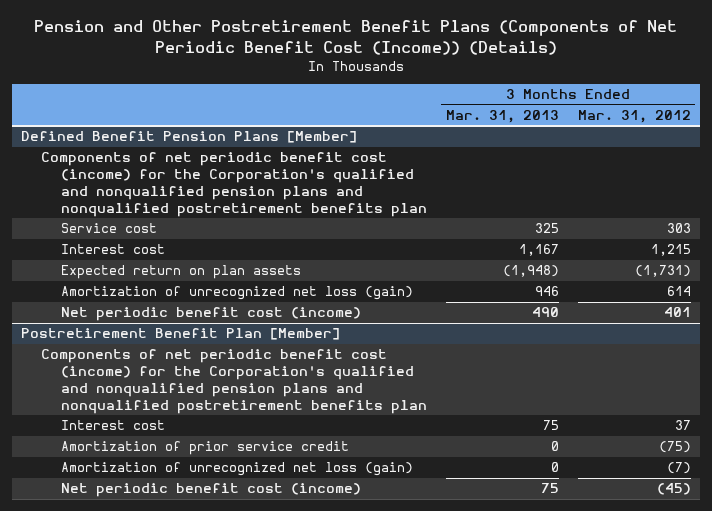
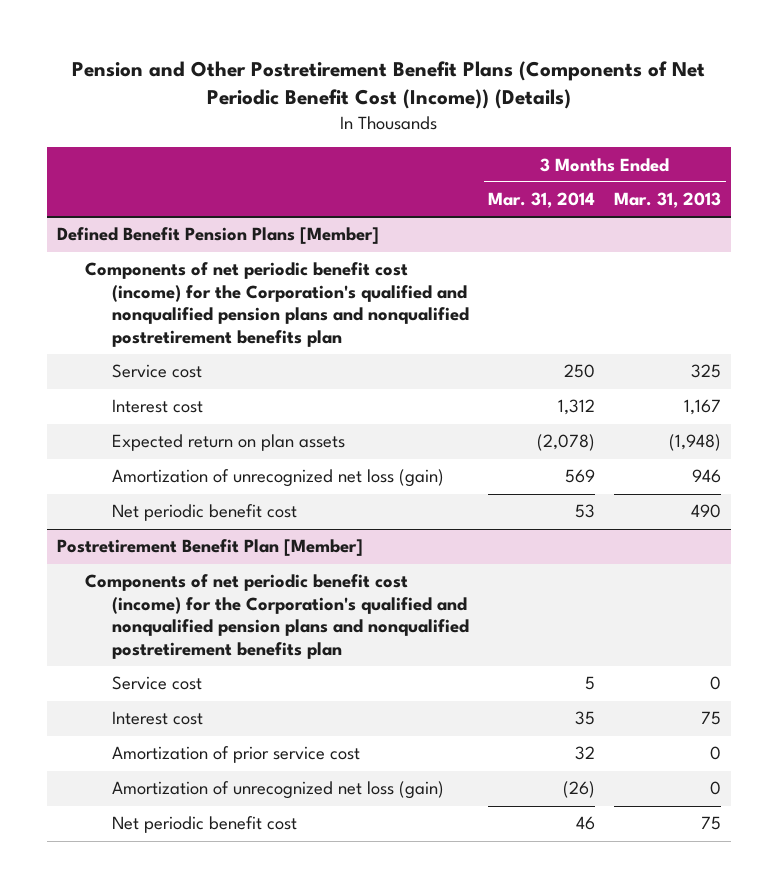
- | 3 Months Ended Mar. 31, 2013 | 3 Months Ended Mar. 31, 2012
+ | 3 Months Ended Mar. 31, 2014 | 3 Months Ended Mar. 31, 2013
@ Defined Benefit Pension Plans [Member]
- Net periodic benefit cost (income) | 490 | 401
+ Net periodic benefit cost | 53 | 490
@ Postretirement Benefit Plan [Member]
+ Service cost | 5 | 0
- Amortization of prior service credit | 0 | (75)
+ Amortization of prior service cost | 32 | 0
- Net periodic benefit cost (income) | 75 | (45)
+ Net periodic benefit cost | 46 | 75

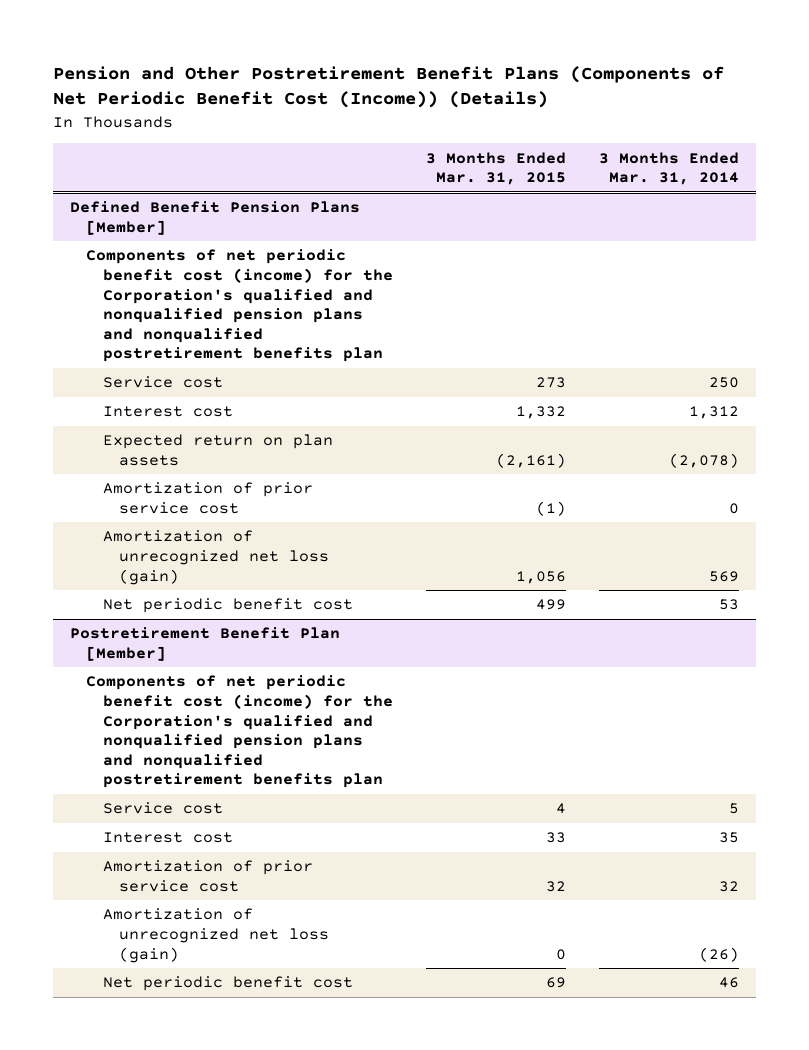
- | 3 Months Ended Mar. 31, 2014 | 3 Months Ended Mar. 31, 2013
+ | 3 Months Ended Mar. 31, 2015 | 3 Months Ended Mar. 31, 2014
@ Defined Benefit Pension Plans [Member]
+ Amortization of prior service cost | (1) | 0

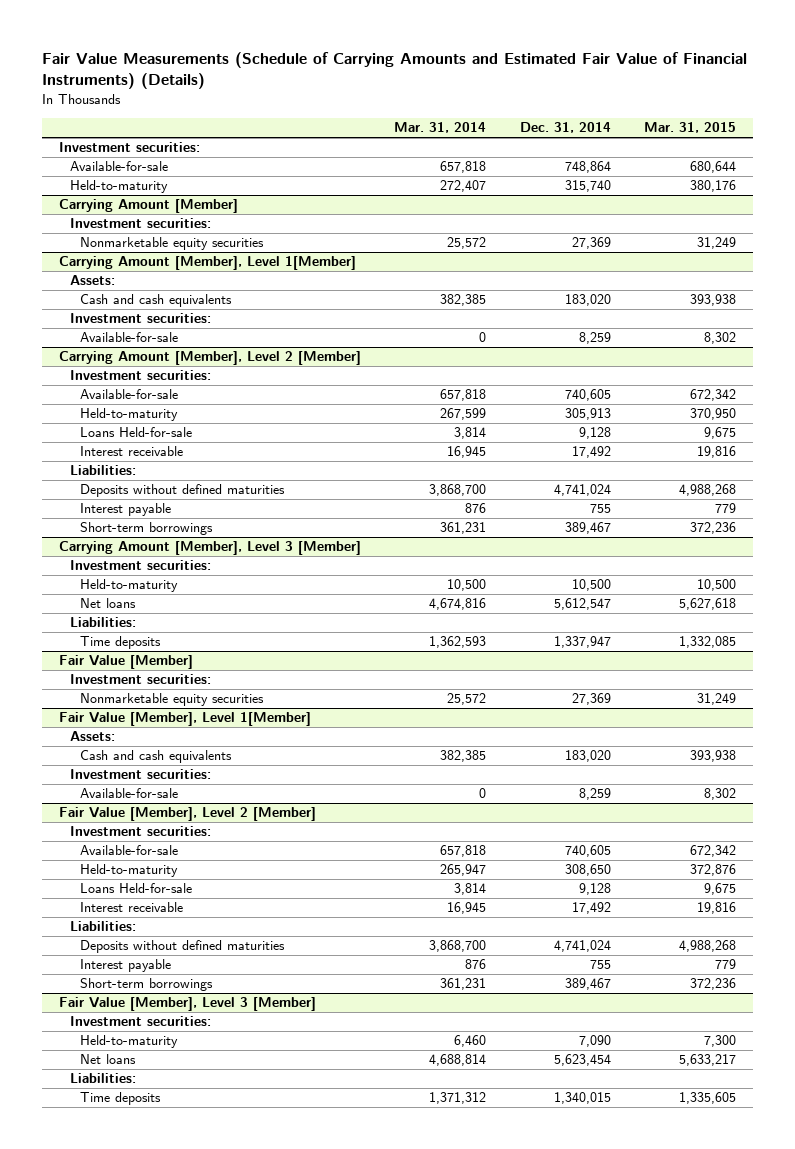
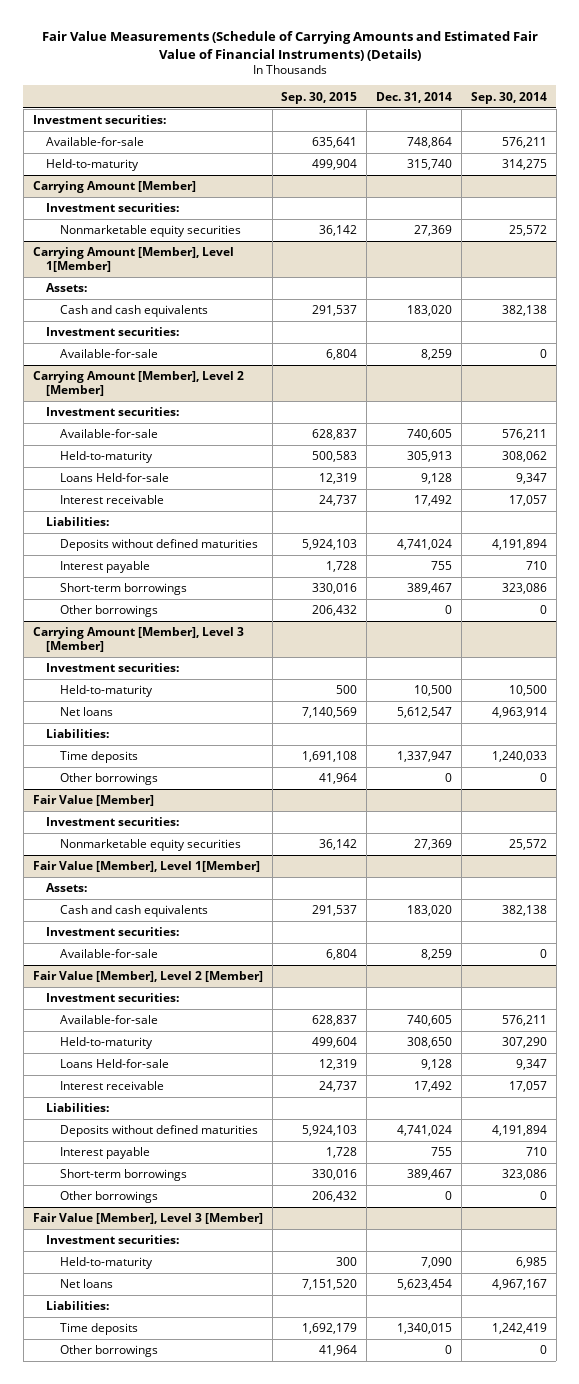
- | Mar. 31, 2014 | Dec. 31, 2014 | Mar. 31, 2015
+ | Sep. 30, 2015 | Dec. 31, 2014 | Sep. 30, 2014
@ Carrying Amount [Member], Level 2 [Member]
+ Other borrowings | 206,432 | 0 | 0
@ Carrying Amount [Member], Level 3 [Member]
+ Other borrowings | 41,964 | 0 | 0
@ Fair Value [Member], Level 2 [Member]
+ Other borrowings | 206,432 | 0 | 0
@ Fair Value [Member], Level 3 [Member]
+ Other borrowings | 41,964 | 0 | 0

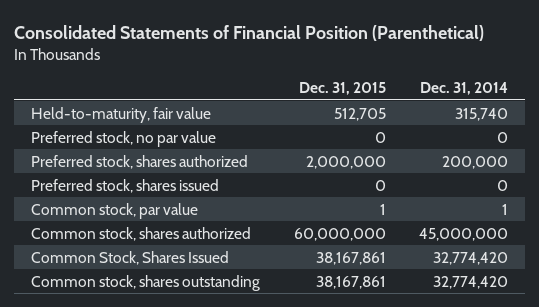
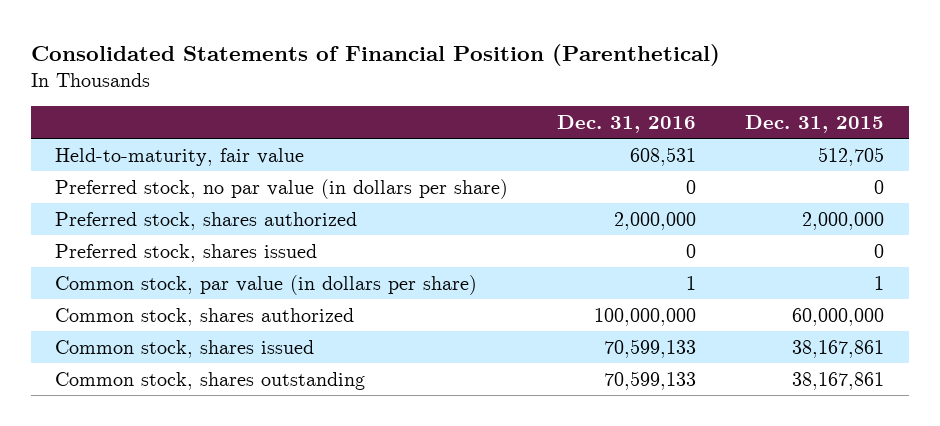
- | Dec. 31, 2015 | Dec. 31, 2014
+ | Dec. 31, 2016 | Dec. 31, 2015
- Preferred stock, no par value | 0 | 0
+ Preferred stock, no par value (in dollars per share) | 0 | 0
- Common stock, par value | 1 | 1
+ Common stock, par value (in dollars per share) | 1 | 1
- Common Stock, Shares Issued | 38,167,861 | 32,774,420
+ Common stock, shares issued | 70,599,133 | 38,167,861

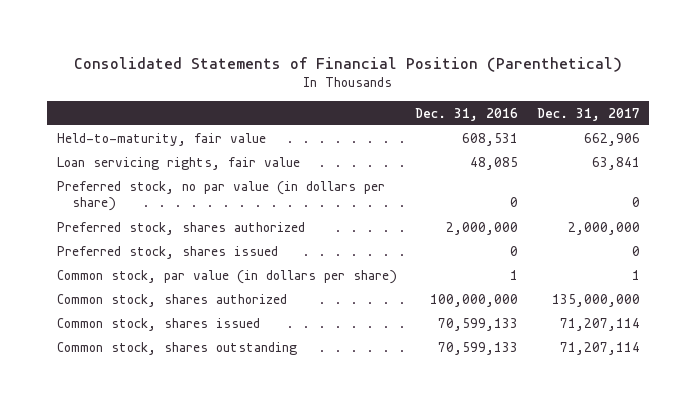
- | Dec. 31, 2016 | Dec. 31, 2015
+ | Dec. 31, 2016 | Dec. 31, 2017
+ Loan servicing rights, fair value | 48,085 | 63,841

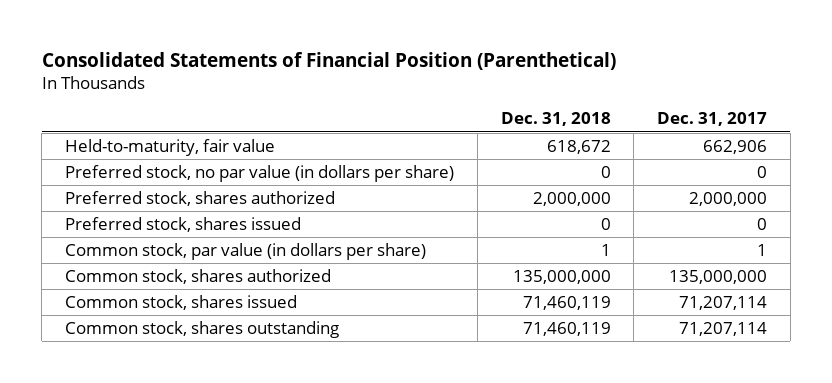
- | Dec. 31, 2016 | Dec. 31, 2017
+ | Dec. 31, 2018 | Dec. 31, 2017
- Loan servicing rights, fair value | 48,085 | 63,841

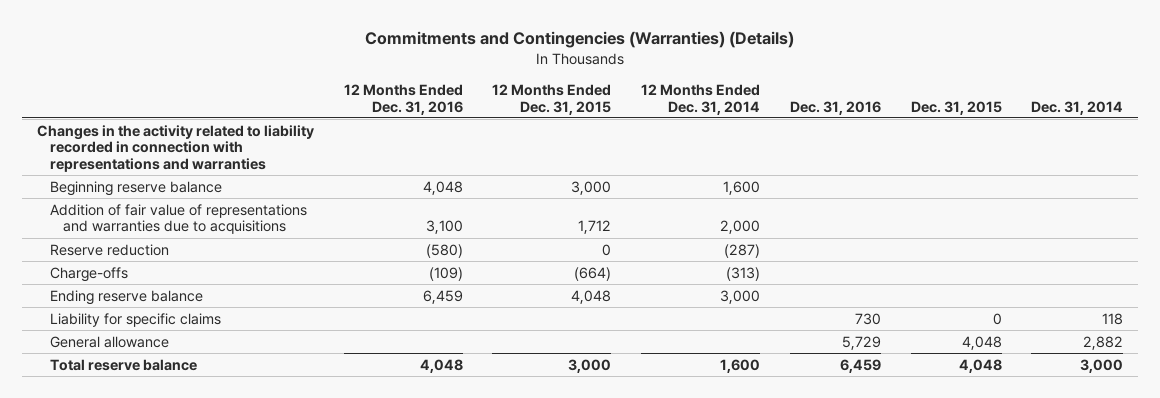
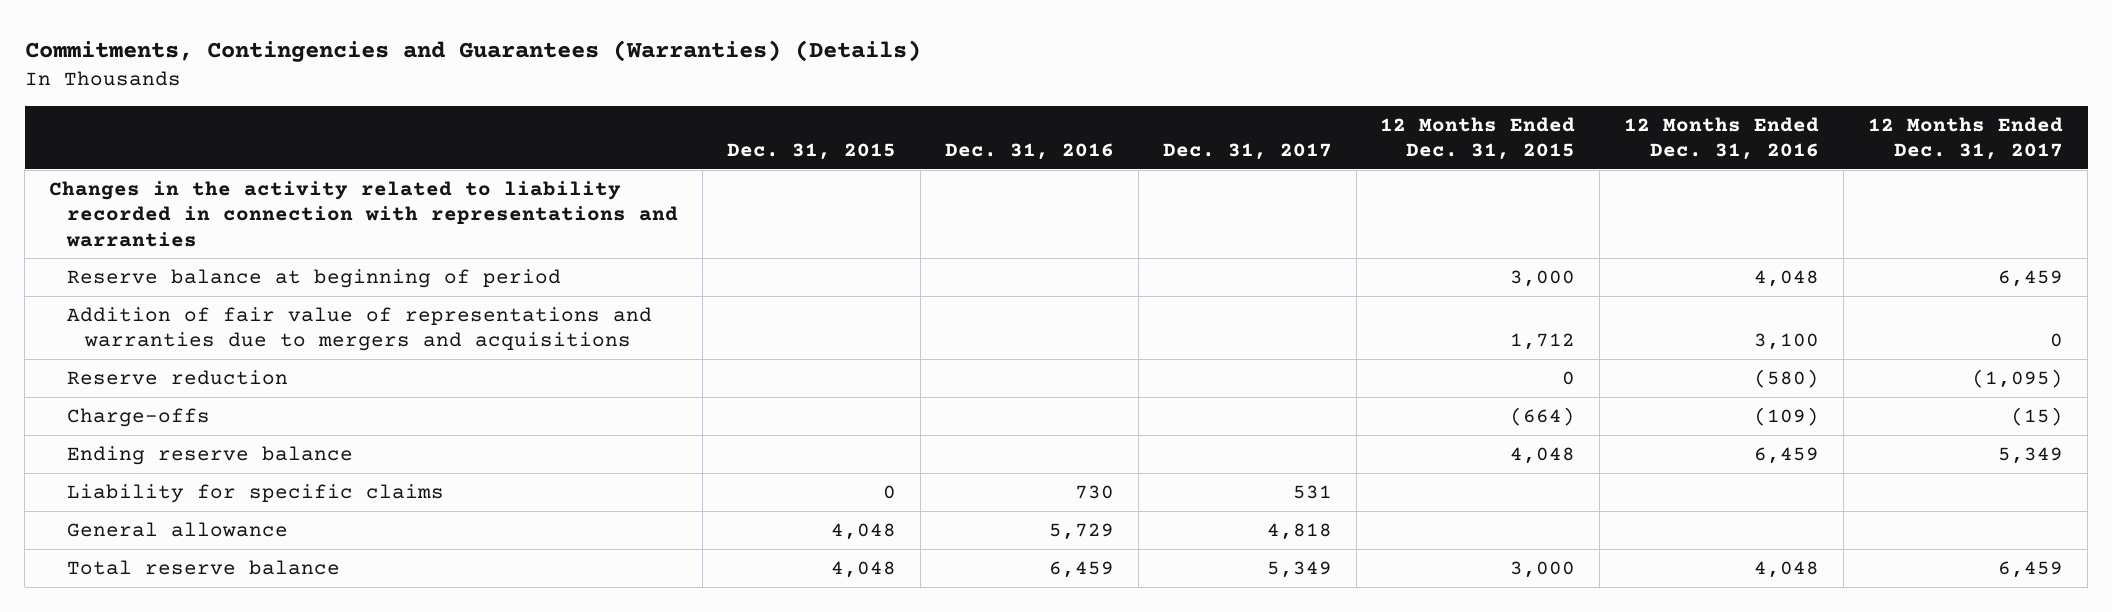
- Commitments and Contingencies (Warranties) (Details)
+ Commitments, Contingencies and Guarantees (Warranties) (Details)
- | 12 Months Ended Dec. 31, 2016 | 12 Months Ended Dec. 31, 2015 | 12 Months Ended Dec. 31, 2014 | Dec. 31, 2016 | Dec. 31, 2015 | Dec. 31, 2014
+ | Dec. 31, 2015 | Dec. 31, 2016 | Dec. 31, 2017 | 12 Months Ended Dec. 31, 2015 | 12 Months Ended Dec. 31, 2016 | 12 Months Ended Dec. 31, 2017
- Beginning reserve balance | 4,048 | 3,000 | 1,600 | | |
- Addition of fair value of representations and warranties due to acquisitions | 3,100 | 1,712 | 2,000 | | |
+ Reserve balance at beginning of period | | | | 3,000 | 4,048 | 6,459
+ Addition of fair value of representations and warranties due to mergers and acquisitions | | | | 1,712 | 3,100 | 0

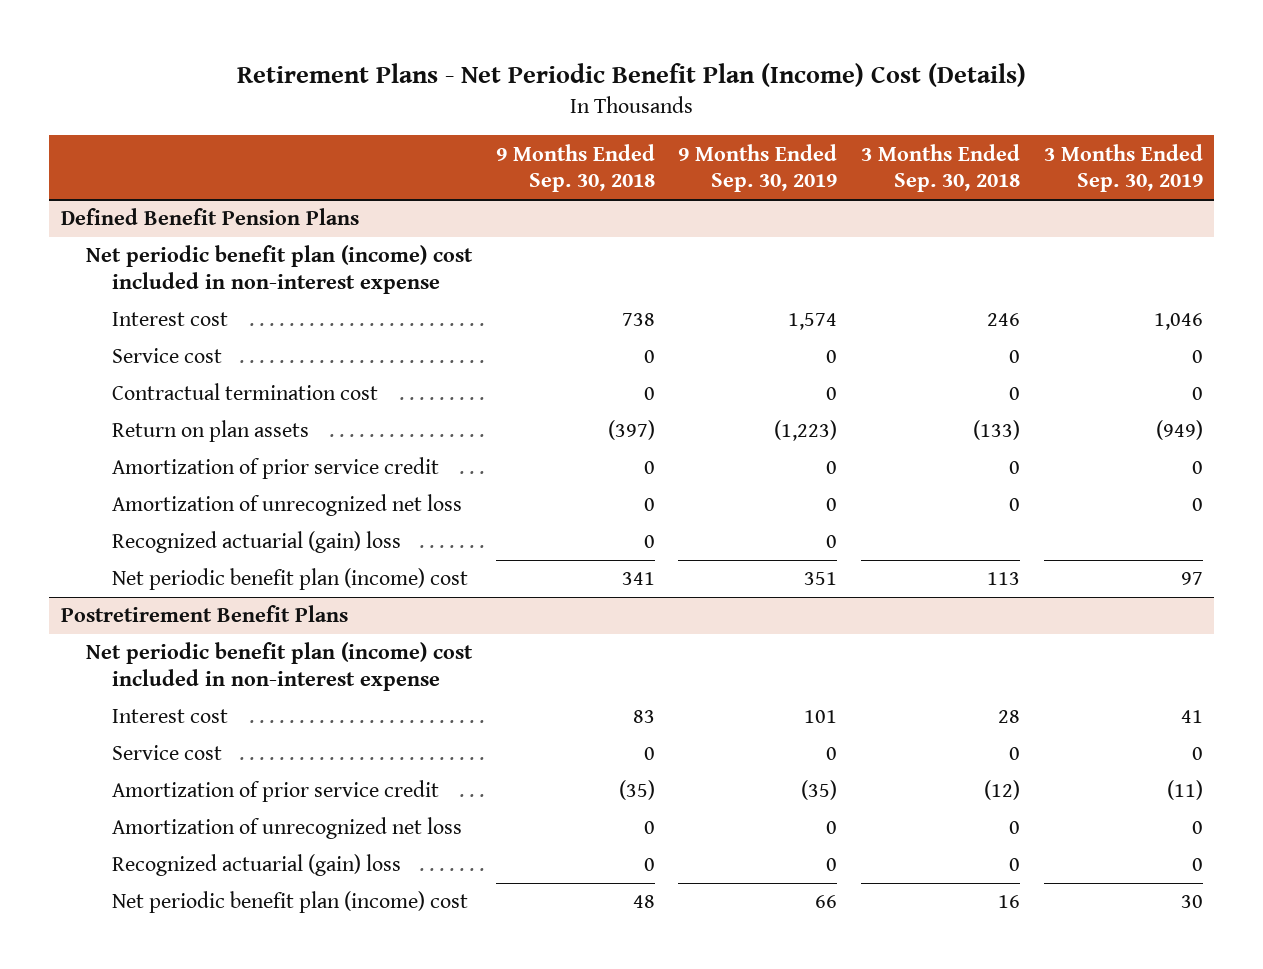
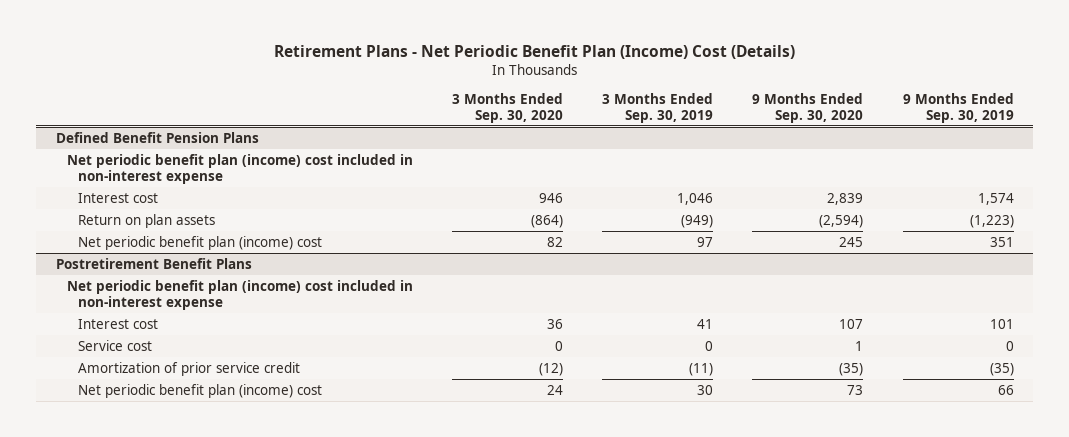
- | 9 Months Ended Sep. 30, 2018 | 9 Months Ended Sep. 30, 2019 | 3 Months Ended Sep. 30, 2018 | 3 Months Ended Sep. 30, 2019
+ | 3 Months Ended Sep. 30, 2020 | 3 Months Ended Sep. 30, 2019 | 9 Months Ended Sep. 30, 2020 | 9 Months Ended Sep. 30, 2019
@ Defined Benefit Pension Plans
- Service cost | 0 | 0 | 0 | 0
- Contractual termination cost | 0 | 0 | 0 | 0
- Amortization of prior service credit | 0 | 0 | 0 | 0
- Amortization of unrecognized net loss | 0 | 0 | 0 | 0
- Recognized actuarial (gain) loss | 0 | 0 | |
@ Postretirement Benefit Plans
- Amortization of unrecognized net loss | 0 | 0 | 0 | 0
- Recognized actuarial (gain) loss | 0 | 0 | 0 | 0

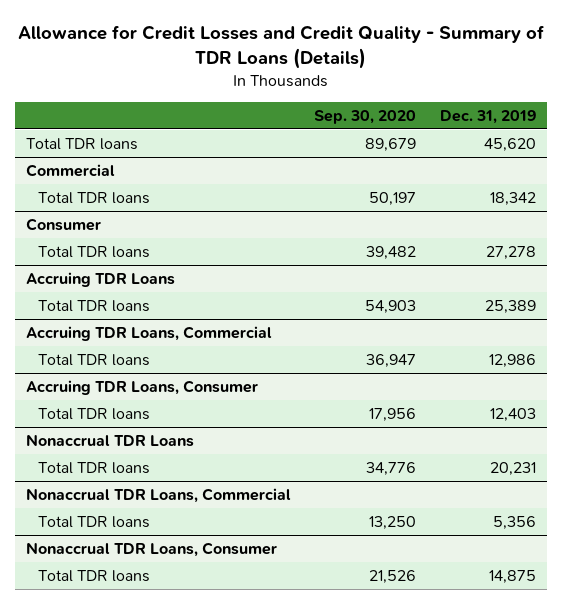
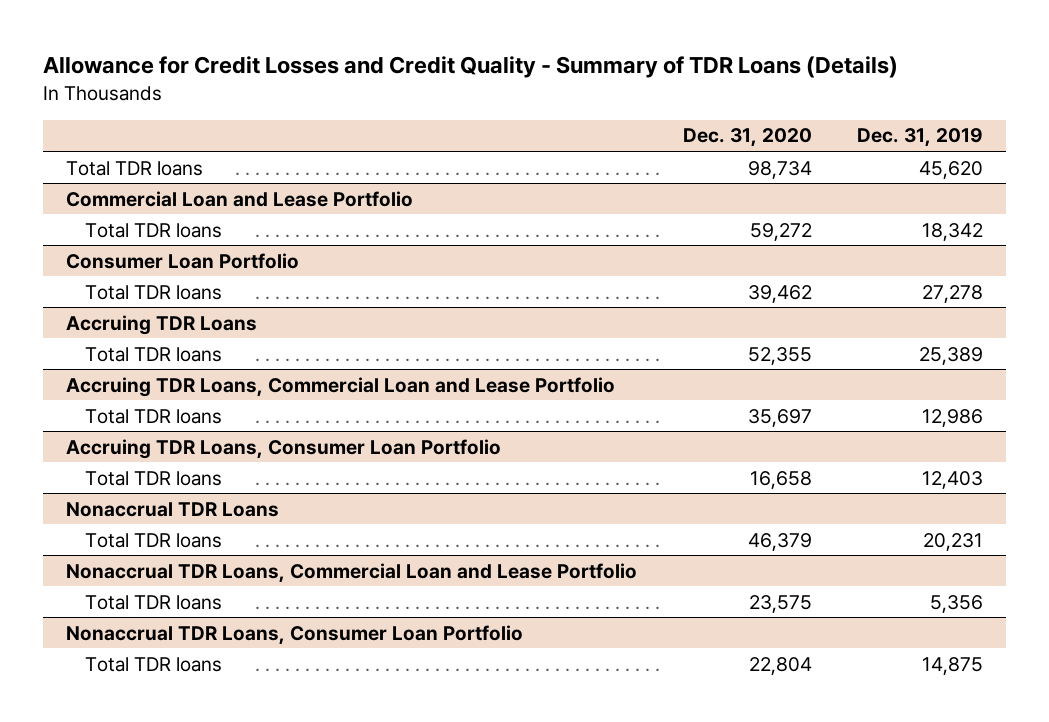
- | Sep. 30, 2020 | Dec. 31, 2019
+ | Dec. 31, 2020 | Dec. 31, 2019
- Commercial
+ Commercial Loan and Lease Portfolio
- Consumer
+ Consumer Loan Portfolio
- Accruing TDR Loans, Commercial
+ Accruing TDR Loans, Commercial Loan and Lease Portfolio
- Accruing TDR Loans, Consumer
+ Accruing TDR Loans, Consumer Loan Portfolio
- Nonaccrual TDR Loans, Commercial
+ Nonaccrual TDR Loans, Commercial Loan and Lease Portfolio
- Nonaccrual TDR Loans, Consumer
+ Nonaccrual TDR Loans, Consumer Loan Portfolio

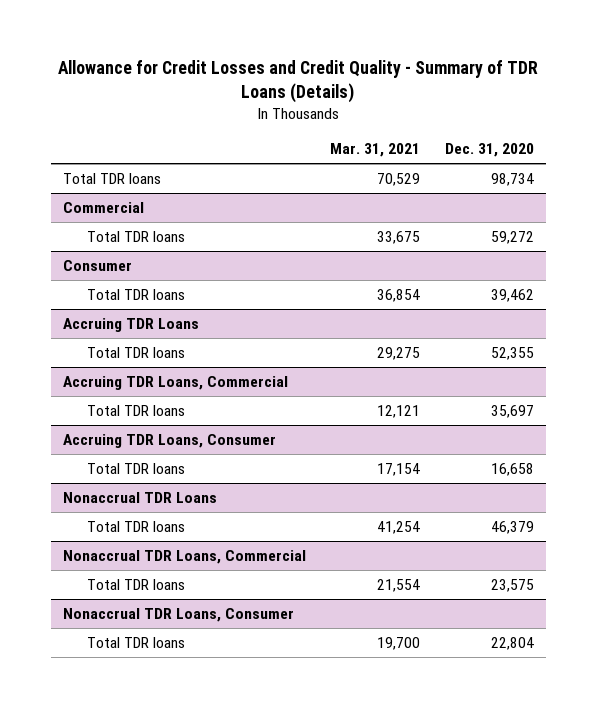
- | Dec. 31, 2020 | Dec. 31, 2019
+ | Mar. 31, 2021 | Dec. 31, 2020
- Commercial Loan and Lease Portfolio
+ Commercial
- Consumer Loan Portfolio
+ Consumer
- Accruing TDR Loans, Commercial Loan and Lease Portfolio
+ Accruing TDR Loans, Commercial
- Accruing TDR Loans, Consumer Loan Portfolio
+ Accruing TDR Loans, Consumer
- Nonaccrual TDR Loans, Commercial Loan and Lease Portfolio
+ Nonaccrual TDR Loans, Commercial
- Nonaccrual TDR Loans, Consumer Loan Portfolio
+ Nonaccrual TDR Loans, Consumer

